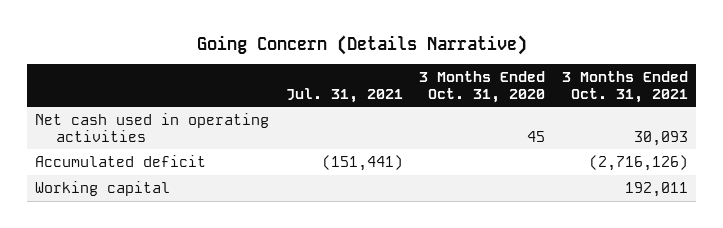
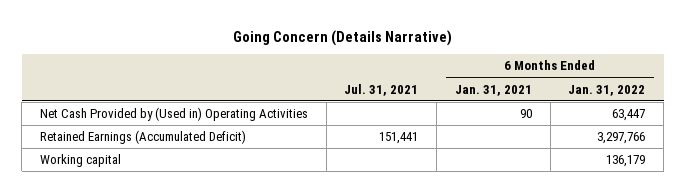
- | Jul. 31, 2021 | 3 Months Ended Oct. 31, 2020 | 3 Months Ended Oct. 31, 2021
+ | Jul. 31, 2021 | 6 Months Ended Jan. 31, 2021 | 6 Months Ended Jan. 31, 2022
- Net cash used in operating activities | | 45 | 30,093
- Accumulated deficit | (151,441) | | (2,716,126)
+ Net Cash Provided by (Used in) Operating Activities | | 90 | 63,447
+ Retained Earnings (Accumulated Deficit) | 151,441 | | 3,297,766

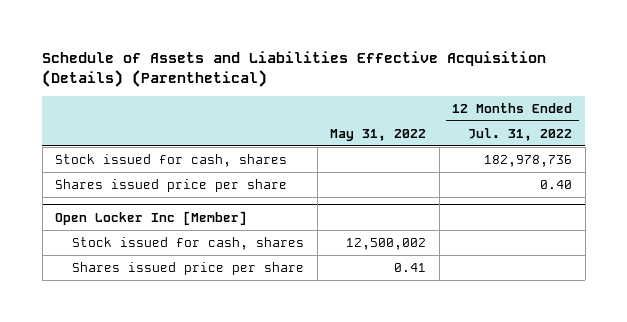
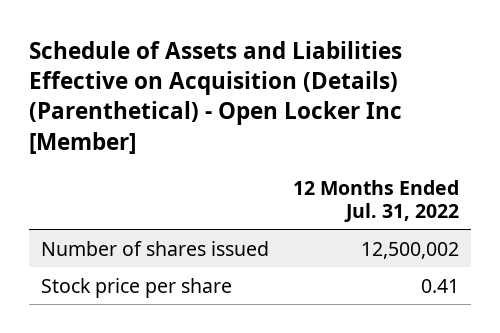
- Schedule of Assets and Liabilities Effective Acquisition (Details) (Parenthetical)
+ Schedule of Assets and Liabilities Effective on Acquisition (Details) (Parenthetical) - Open Locker Inc [Member]
- | May 31, 2022 | 12 Months Ended Jul. 31, 2022
+ | 12 Months Ended Jul. 31, 2022
- Stock issued for cash, shares | | 182,978,736
- Shares issued price per share | | 0.40
- Open Locker Inc [Member]
- Stock issued for cash, shares | 12,500,002 |
- Shares issued price per share | 0.41 |
+ Number of shares issued | 12,500,002
+ Stock price per share | 0.41

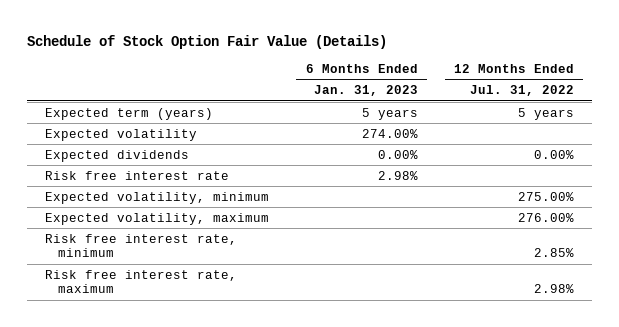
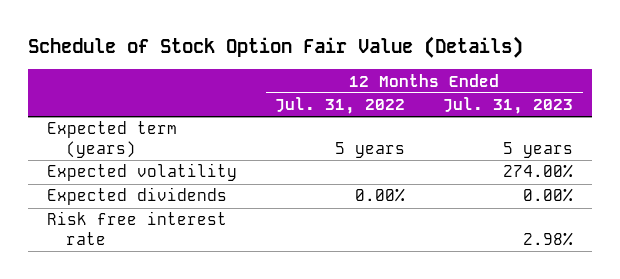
- | 6 Months Ended Jan. 31, 2023 | 12 Months Ended Jul. 31, 2022
+ | 12 Months Ended Jul. 31, 2022 | 12 Months Ended Jul. 31, 2023
- Expected volatility, minimum | | 275.00%
- Expected volatility, maximum | | 276.00%
- Risk free interest rate, minimum | | 2.85%
- Risk free interest rate, maximum | | 2.98%

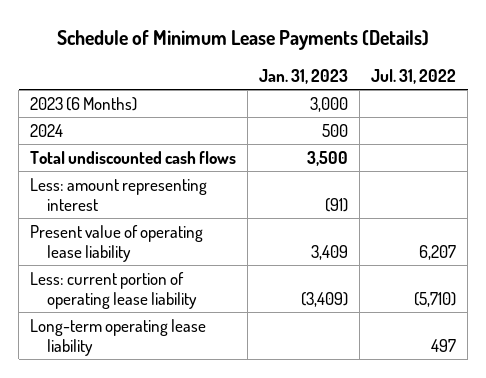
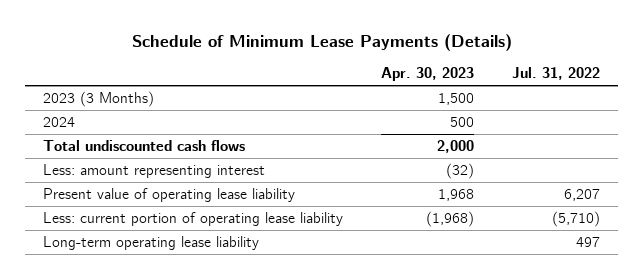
- | Jan. 31, 2023 | Jul. 31, 2022
+ | Apr. 30, 2023 | Jul. 31, 2022
- 2023 (6 Months) | 3,000 |
+ 2023 (3 Months) | 1,500 |

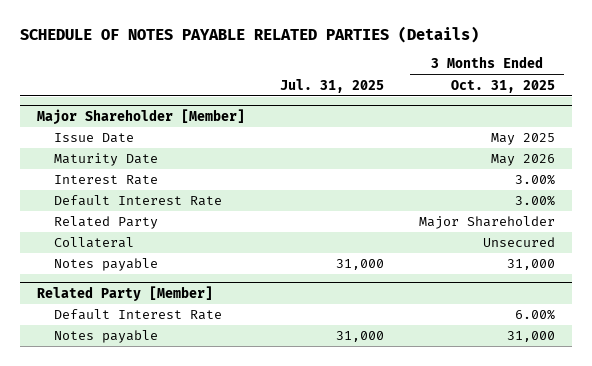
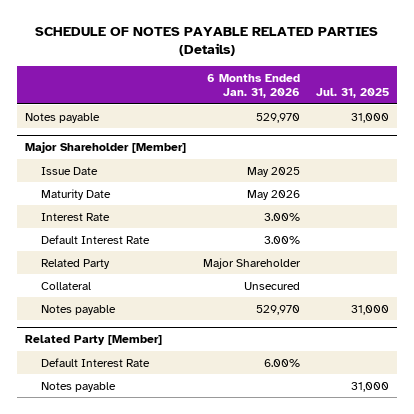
- | Jul. 31, 2025 | 3 Months Ended Oct. 31, 2025
+ | 6 Months Ended Jan. 31, 2026 | Jul. 31, 2025
+ Notes payable | 529,970 | 31,000

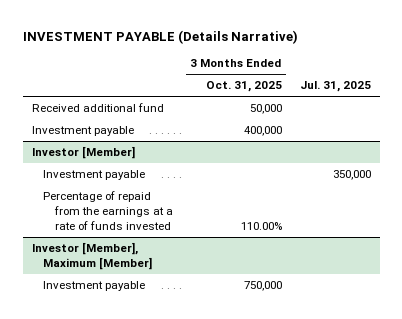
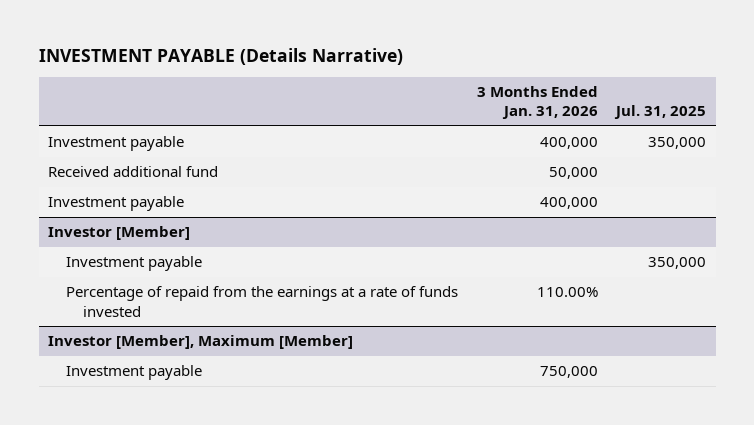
- | 3 Months Ended Oct. 31, 2025 | Jul. 31, 2025
+ | 3 Months Ended Jan. 31, 2026 | Jul. 31, 2025
+ Investment payable | 400,000 | 350,000

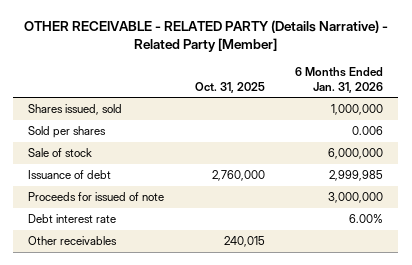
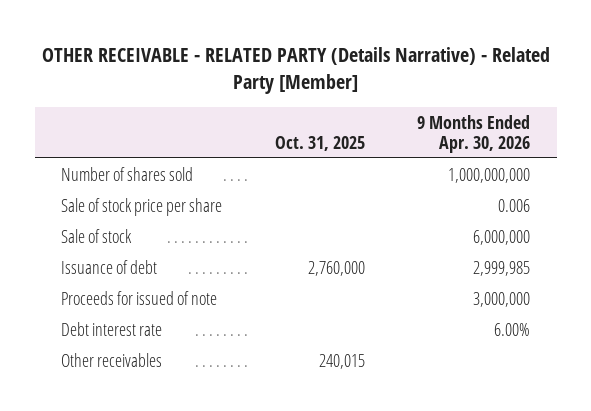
- | Oct. 31, 2025 | 6 Months Ended Jan. 31, 2026
+ | Oct. 31, 2025 | 9 Months Ended Apr. 30, 2026
- Shares issued, sold | | 1,000,000
- Sold per shares | | 0.006
+ Number of shares sold | | 1,000,000,000
+ Sale of stock price per share | | 0.006

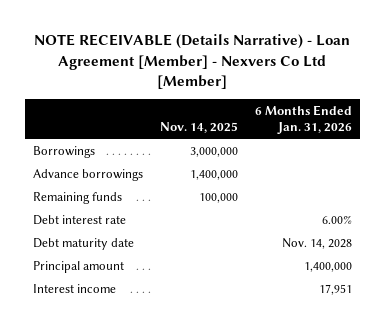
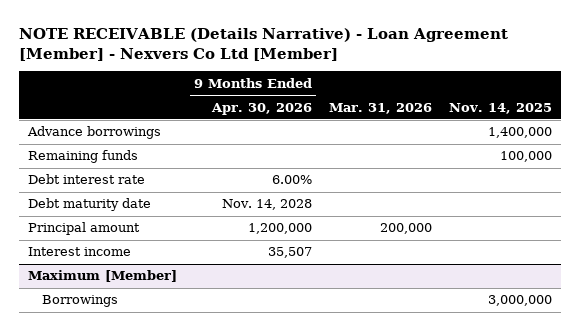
- | Nov. 14, 2025 | 6 Months Ended Jan. 31, 2026
+ | 9 Months Ended Apr. 30, 2026 | Mar. 31, 2026 | Nov. 14, 2025
- Borrowings | 3,000,000 |
+ Maximum [Member]
+ Borrowings | | | 3,000,000

